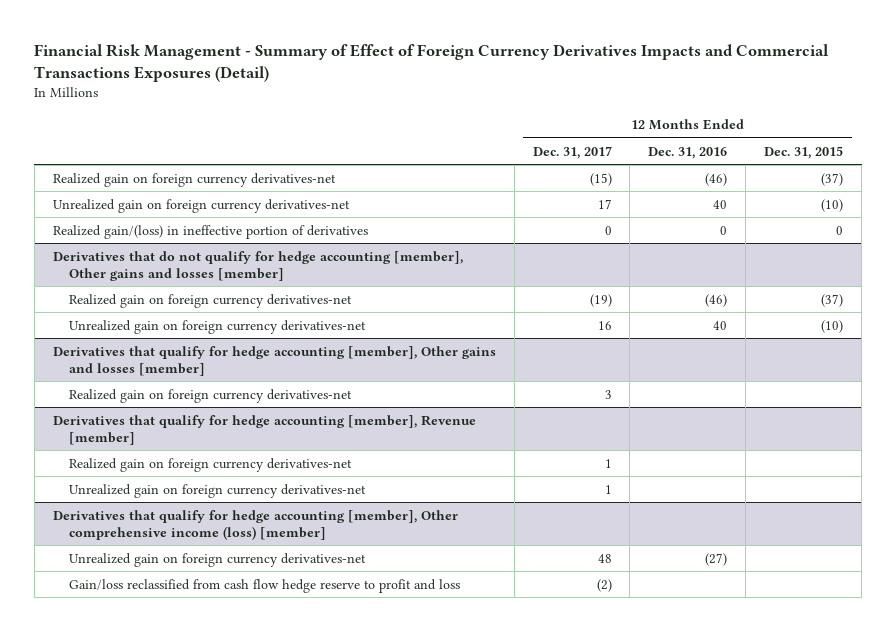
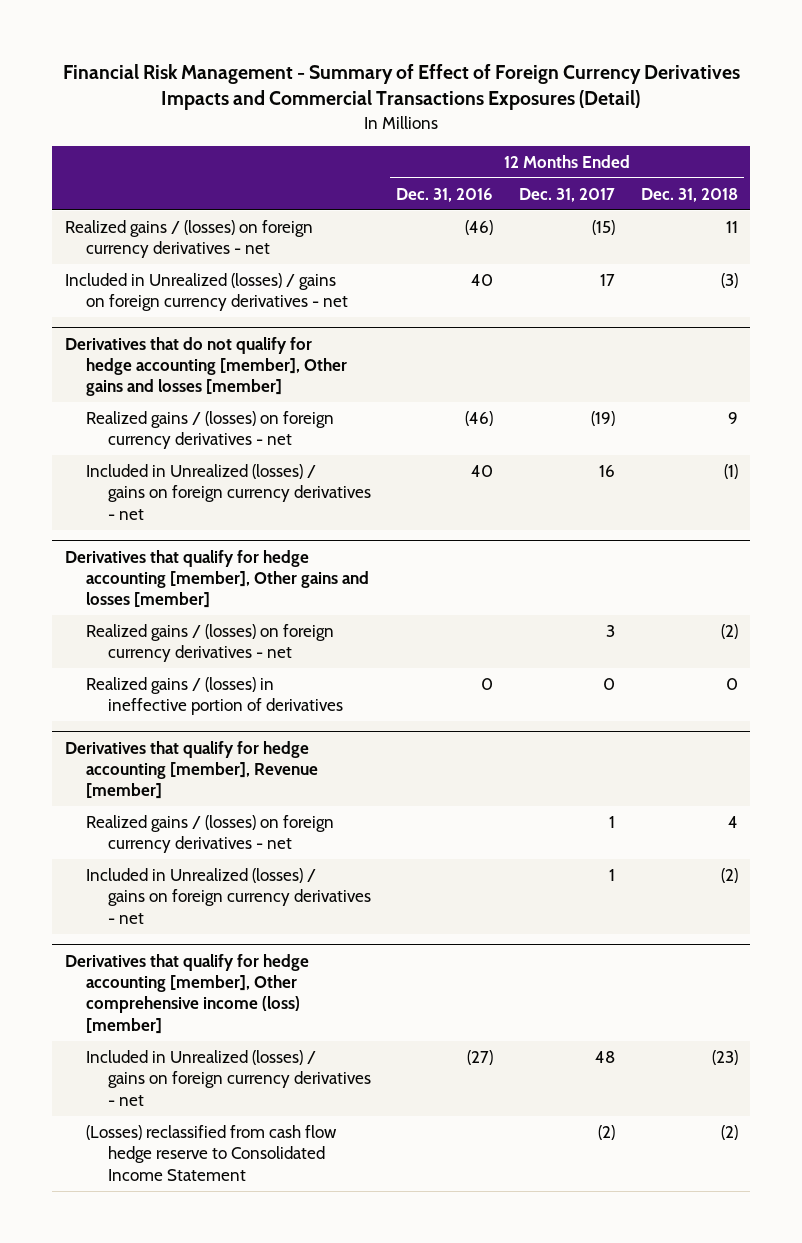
- | 12 Months Ended Dec. 31, 2017 | 12 Months Ended Dec. 31, 2016 | 12 Months Ended Dec. 31, 2015
+ | 12 Months Ended Dec. 31, 2016 | 12 Months Ended Dec. 31, 2017 | 12 Months Ended Dec. 31, 2018
- Realized gain on foreign currency derivatives-net | (15) | (46) | (37)
- Unrealized gain on foreign currency derivatives-net | 17 | 40 | (10)
- Realized gain/(loss) in ineffective portion of derivatives | 0 | 0 | 0
+ Realized gains / (losses) on foreign currency derivatives - net | (46) | (15) | 11
+ Included in Unrealized (losses) / gains on foreign currency derivatives - net | 40 | 17 | (3)
@ Derivatives that do not qualify for hedge accounting [member], Other gains and losses [member]
- Realized gain on foreign currency derivatives-net | (19) | (46) | (37)
- Unrealized gain on foreign currency derivatives-net | 16 | 40 | (10)
+ Realized gains / (losses) on foreign currency derivatives - net | (46) | (19) | 9
+ Included in Unrealized (losses) / gains on foreign currency derivatives - net | 40 | 16 | (1)
@ Derivatives that qualify for hedge accounting [member], Other gains and losses [member]
- Realized gain on foreign currency derivatives-net | 3 | |
+ Realized gains / (losses) on foreign currency derivatives - net | | 3 | (2)
+ Realized gains / (losses) in ineffective portion of derivatives | 0 | 0 | 0
@ Derivatives that qualify for hedge accounting [member], Revenue [member]
- Realized gain on foreign currency derivatives-net | 1 | |
- Unrealized gain on foreign currency derivatives-net | 1 | |
+ Realized gains / (losses) on foreign currency derivatives - net | | 1 | 4
+ Included in Unrealized (losses) / gains on foreign currency derivatives - net | | 1 | (2)
@ Derivatives that qualify for hedge accounting [member], Other comprehensive income (loss) [member]
- Unrealized gain on foreign currency derivatives-net | 48 | (27) |
- Gain/loss reclassified from cash flow hedge reserve to profit and loss | (2) | |
+ Included in Unrealized (losses) / gains on foreign currency derivatives - net | (27) | 48 | (23)
+ (Losses) reclassified from cash flow hedge reserve to Consolidated Income Statement | | (2) | (2)

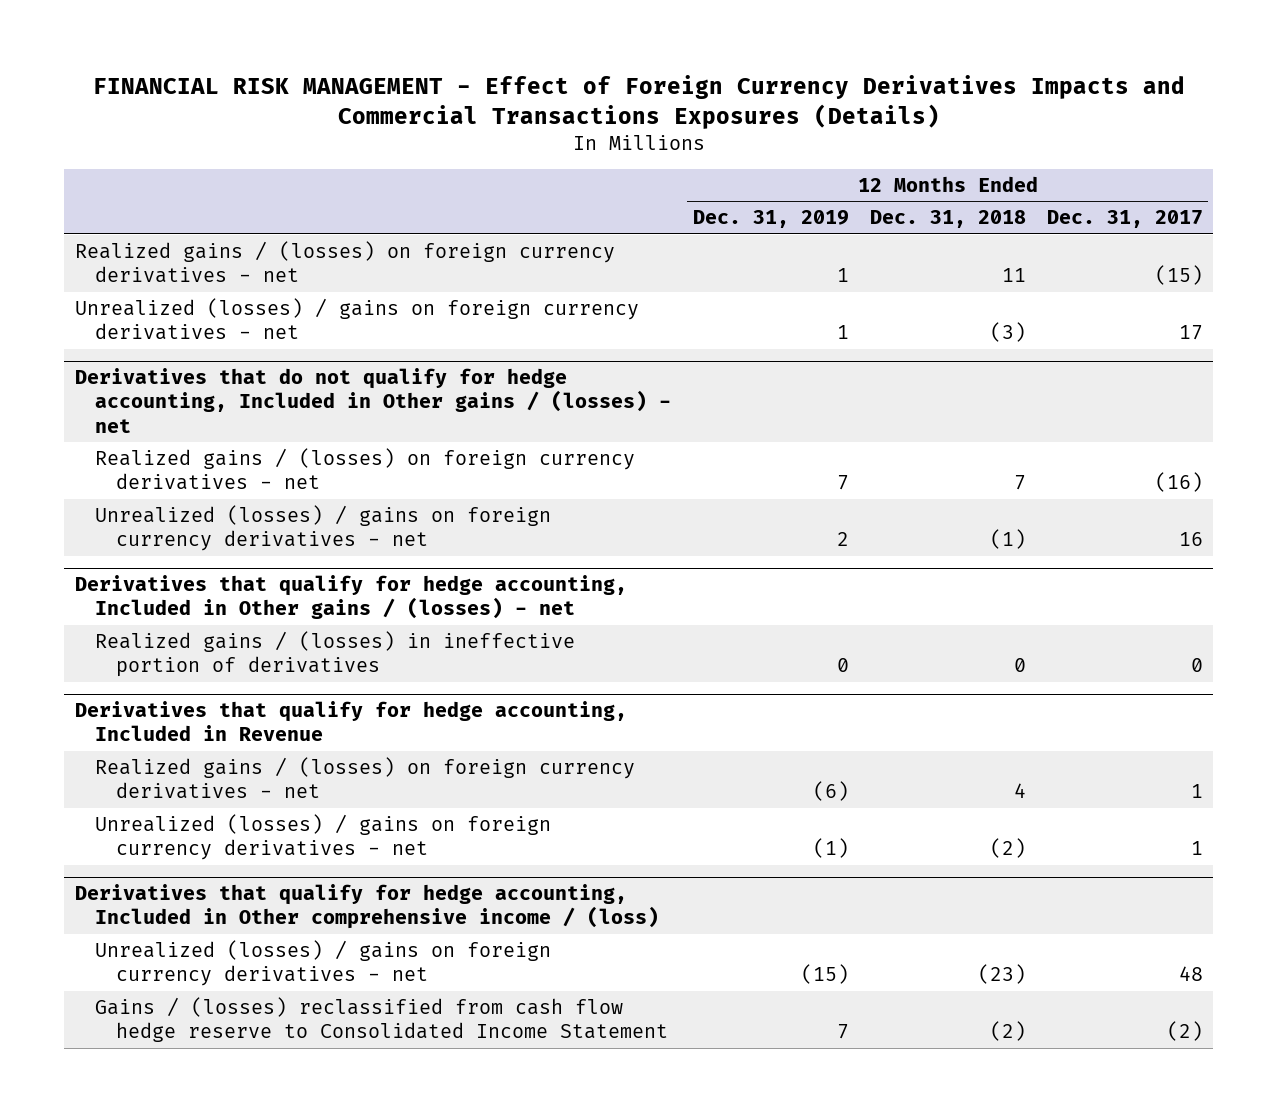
- Financial Risk Management - Summary of Effect of Foreign Currency Derivatives Impacts and Commercial Transactions Exposures (Detail)
+ FINANCIAL RISK MANAGEMENT - Effect of Foreign Currency Derivatives Impacts and Commercial Transactions Exposures (Details)
- | 12 Months Ended Dec. 31, 2016 | 12 Months Ended Dec. 31, 2017 | 12 Months Ended Dec. 31, 2018
+ | 12 Months Ended Dec. 31, 2019 | 12 Months Ended Dec. 31, 2018 | 12 Months Ended Dec. 31, 2017
- Included in Unrealized (losses) / gains on foreign currency derivatives - net | 40 | 17 | (3)
- Derivatives that do not qualify for hedge accounting [member], Other gains and losses [member]
- Realized gains / (losses) on foreign currency derivatives - net | (46) | (19) | 9
- Included in Unrealized (losses) / gains on foreign currency derivatives - net | 40 | 16 | (1)
- Derivatives that qualify for hedge accounting [member], Other gains and losses [member]
- Realized gains / (losses) on foreign currency derivatives - net | | 3 | (2)
+ Unrealized (losses) / gains on foreign currency derivatives - net | 1 | (3) | 17
+ Derivatives that do not qualify for hedge accounting, Included in Other gains / (losses) - net
+ Realized gains / (losses) on foreign currency derivatives - net | 7 | 7 | (16)
+ Unrealized (losses) / gains on foreign currency derivatives - net | 2 | (1) | 16
+ Derivatives that qualify for hedge accounting, Included in Other gains / (losses) - net
- Derivatives that qualify for hedge accounting [member], Revenue [member]
+ Derivatives that qualify for hedge accounting, Included in Revenue
- Included in Unrealized (losses) / gains on foreign currency derivatives - net | | 1 | (2)
- Derivatives that qualify for hedge accounting [member], Other comprehensive income (loss) [member]
- Included in Unrealized (losses) / gains on foreign currency derivatives - net | (27) | 48 | (23)
- (Losses) reclassified from cash flow hedge reserve to Consolidated Income Statement | | (2) | (2)
+ Unrealized (losses) / gains on foreign currency derivatives - net | (1) | (2) | 1
+ Derivatives that qualify for hedge accounting, Included in Other comprehensive income / (loss)
+ Unrealized (losses) / gains on foreign currency derivatives - net | (15) | (23) | 48
+ Gains / (losses) reclassified from cash flow hedge reserve to Consolidated Income Statement | 7 | (2) | (2)

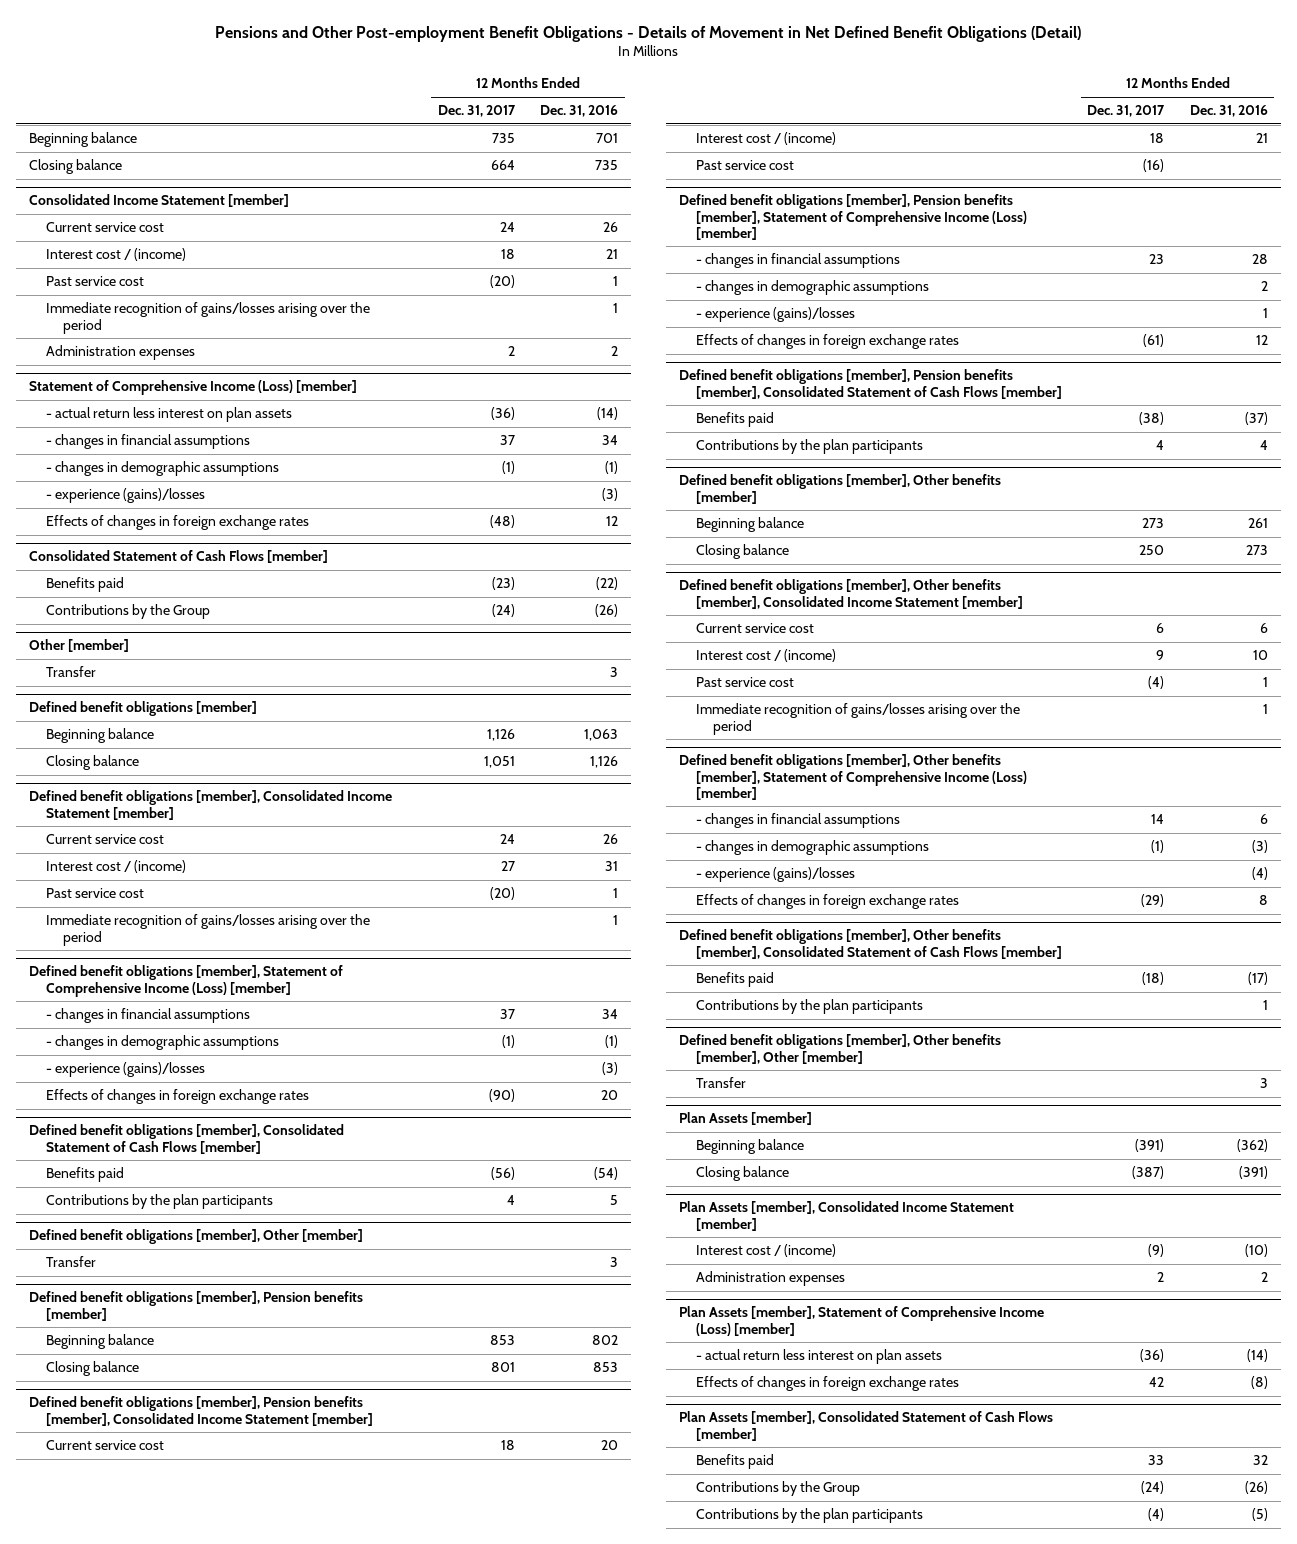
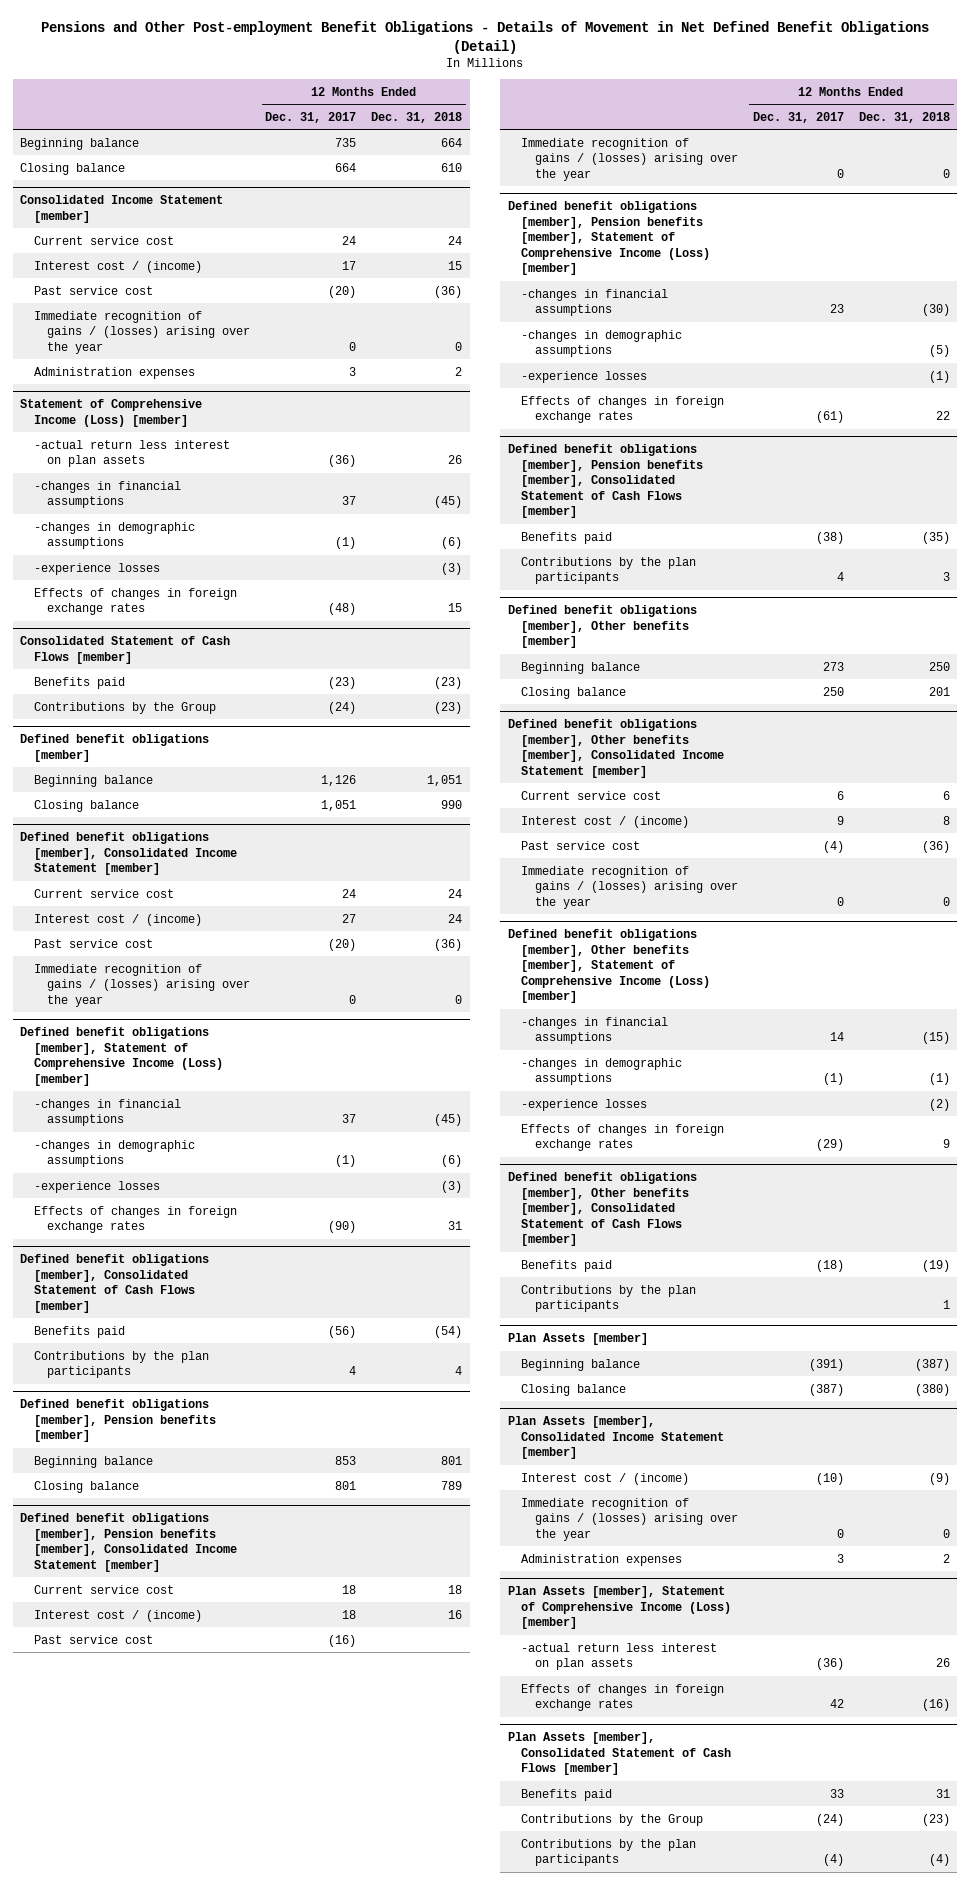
- | 12 Months Ended Dec. 31, 2017 | 12 Months Ended Dec. 31, 2016
+ | 12 Months Ended Dec. 31, 2017 | 12 Months Ended Dec. 31, 2018
@ Consolidated Income Statement [member]
- Interest cost / (income) | 18 | 21
+ Interest cost / (income) | 17 | 15
- Immediate recognition of gains/losses arising over the period | | 1
- Administration expenses | 2 | 2
+ Immediate recognition of gains / (losses) arising over the year | 0 | 0
+ Administration expenses | 3 | 2
@ Statement of Comprehensive Income (Loss) [member]
- - actual return less interest on plan assets | (36) | (14)
- - changes in financial assumptions | 37 | 34
- - changes in demographic assumptions | (1) | (1)
- - experience (gains)/losses | | (3)
+ -actual return less interest on plan assets | (36) | 26
+ -changes in financial assumptions | 37 | (45)
+ -changes in demographic assumptions | (1) | (6)
+ -experience losses | | (3)
- Other [member]
- Transfer | | 3
@ Defined benefit obligations [member], Consolidated Income Statement [member]
- Immediate recognition of gains/losses arising over the period | | 1
+ Immediate recognition of gains / (losses) arising over the year | 0 | 0
@ Defined benefit obligations [member], Statement of Comprehensive Income (Loss) [member]
- - changes in financial assumptions | 37 | 34
- - changes in demographic assumptions | (1) | (1)
- - experience (gains)/losses | | (3)
+ -changes in financial assumptions | 37 | (45)
+ -changes in demographic assumptions | (1) | (6)
+ -experience losses | | (3)
- Defined benefit obligations [member], Other [member]
- Transfer | | 3
@ Defined benefit obligations [member], Pension benefits [member], Consolidated Income Statement [member]
+ Immediate recognition of gains / (losses) arising over the year | 0 | 0
@ Defined benefit obligations [member], Pension benefits [member], Statement of Comprehensive Income (Loss) [member]
- - changes in financial assumptions | 23 | 28
- - changes in demographic assumptions | | 2
- - experience (gains)/losses | | 1
+ -changes in financial assumptions | 23 | (30)
+ -changes in demographic assumptions | | (5)
+ -experience losses | | (1)
@ Defined benefit obligations [member], Other benefits [member], Consolidated Income Statement [member]
- Immediate recognition of gains/losses arising over the period | | 1
+ Immediate recognition of gains / (losses) arising over the year | 0 | 0
@ Defined benefit obligations [member], Other benefits [member], Statement of Comprehensive Income (Loss) [member]
- - changes in financial assumptions | 14 | 6
- - changes in demographic assumptions | (1) | (3)
- - experience (gains)/losses | | (4)
+ -changes in financial assumptions | 14 | (15)
+ -changes in demographic assumptions | (1) | (1)
+ -experience losses | | (2)
- Defined benefit obligations [member], Other benefits [member], Other [member]
- Transfer | | 3
@ Plan Assets [member], Consolidated Income Statement [member]
- Interest cost / (income) | (9) | (10)
- Administration expenses | 2 | 2
+ Interest cost / (income) | (10) | (9)
+ Immediate recognition of gains / (losses) arising over the year | 0 | 0
+ Administration expenses | 3 | 2
@ Plan Assets [member], Statement of Comprehensive Income (Loss) [member]
- - actual return less interest on plan assets | (36) | (14)
+ -actual return less interest on plan assets | (36) | 26

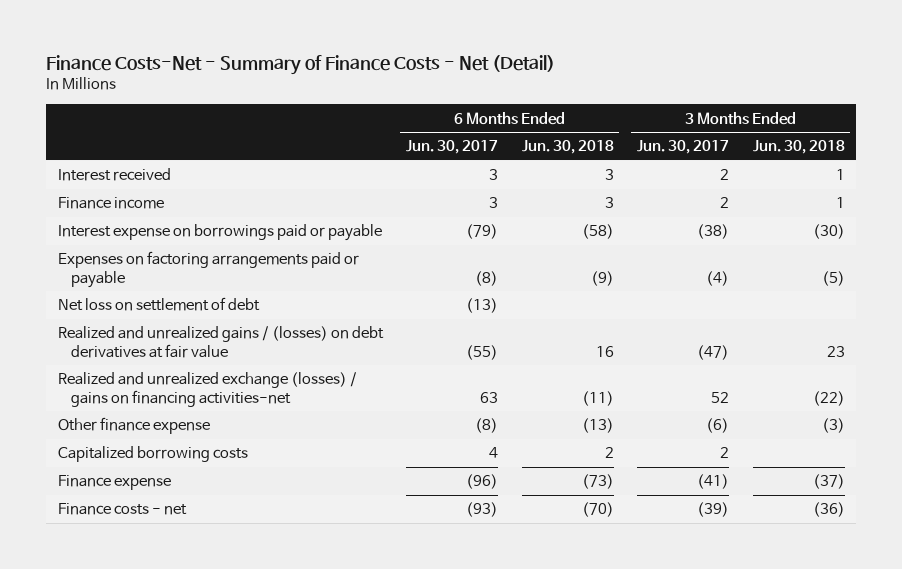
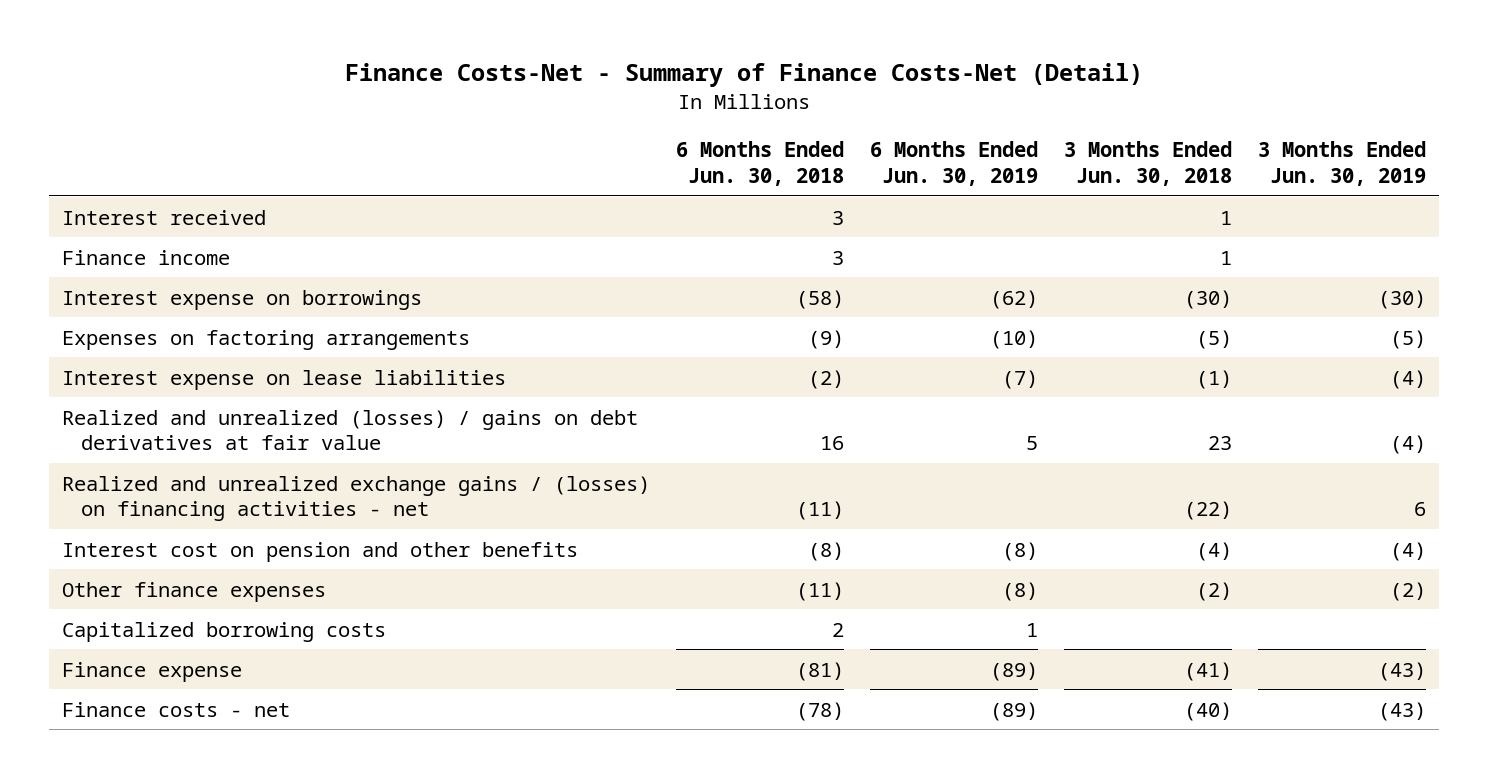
- Finance Costs-Net - Summary of Finance Costs - Net (Detail)
+ Finance Costs-Net - Summary of Finance Costs-Net (Detail)
- | 6 Months Ended Jun. 30, 2017 | 6 Months Ended Jun. 30, 2018 | 3 Months Ended Jun. 30, 2017 | 3 Months Ended Jun. 30, 2018
+ | 6 Months Ended Jun. 30, 2018 | 6 Months Ended Jun. 30, 2019 | 3 Months Ended Jun. 30, 2018 | 3 Months Ended Jun. 30, 2019
- Interest expense on borrowings paid or payable | (79) | (58) | (38) | (30)
- Expenses on factoring arrangements paid or payable | (8) | (9) | (4) | (5)
- Net loss on settlement of debt | (13) | | |
- Realized and unrealized gains / (losses) on debt derivatives at fair value | (55) | 16 | (47) | 23
- Realized and unrealized exchange (losses) / gains on financing activities-net | 63 | (11) | 52 | (22)
- Other finance expense | (8) | (13) | (6) | (3)
+ Interest expense on borrowings | (58) | (62) | (30) | (30)
+ Expenses on factoring arrangements | (9) | (10) | (5) | (5)
+ Interest expense on lease liabilities | (2) | (7) | (1) | (4)
+ Realized and unrealized (losses) / gains on debt derivatives at fair value | 16 | 5 | 23 | (4)
+ Realized and unrealized exchange gains / (losses) on financing activities - net | (11) | | (22) | 6
+ Interest cost on pension and other benefits | (8) | (8) | (4) | (4)
+ Other finance expenses | (11) | (8) | (2) | (2)
- Finance expense | (96) | (73) | (41) | (37)
- Finance costs - net | (93) | (70) | (39) | (36)
+ Finance expense | (81) | (89) | (41) | (43)
+ Finance costs - net | (78) | (89) | (40) | (43)

